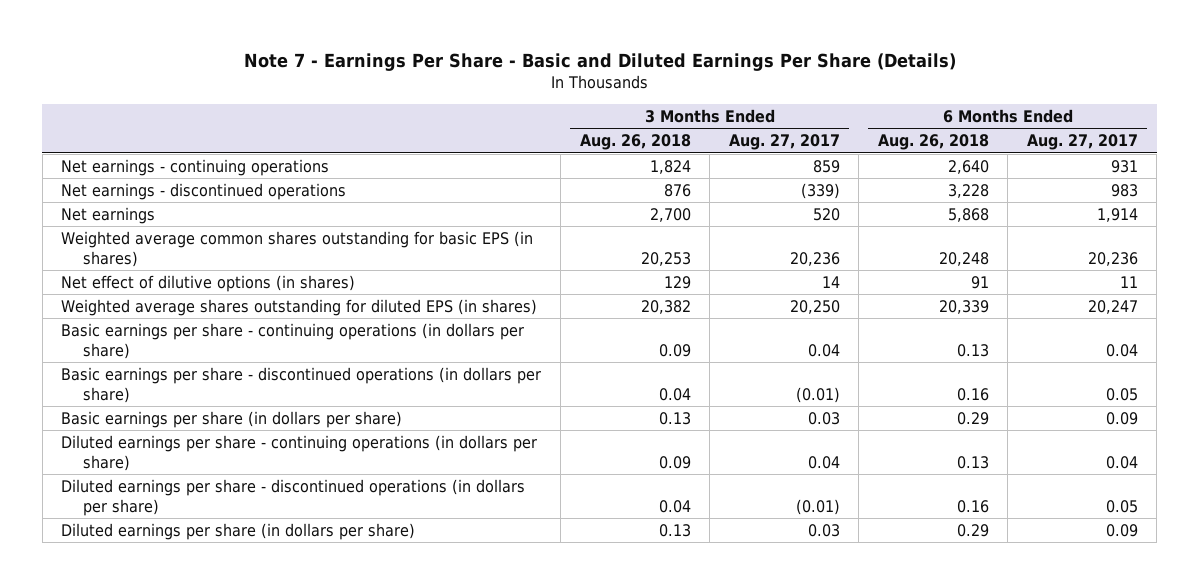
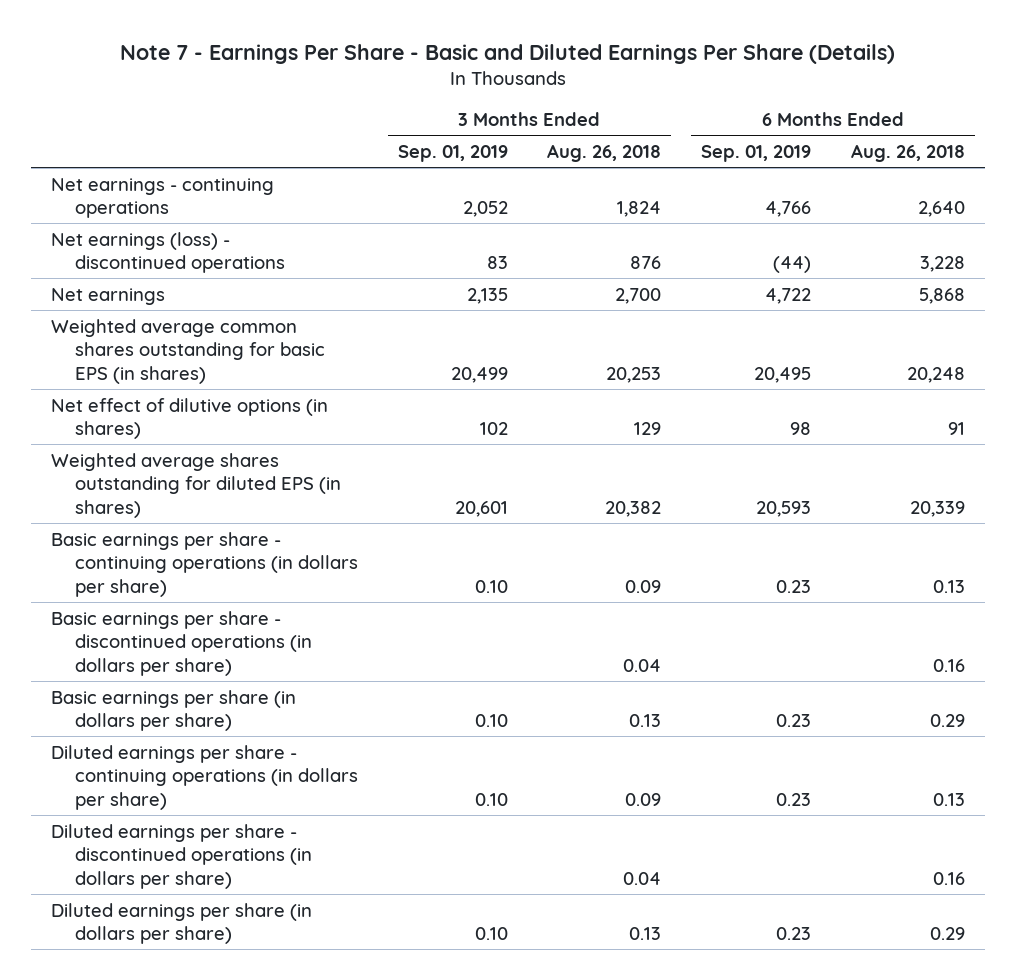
- | 3 Months Ended Aug. 26, 2018 | 3 Months Ended Aug. 27, 2017 | 6 Months Ended Aug. 26, 2018 | 6 Months Ended Aug. 27, 2017
+ | 3 Months Ended Sep. 01, 2019 | 3 Months Ended Aug. 26, 2018 | 6 Months Ended Sep. 01, 2019 | 6 Months Ended Aug. 26, 2018
- Net earnings - discontinued operations | 876 | (339) | 3,228 | 983
+ Net earnings (loss) - discontinued operations | 83 | 876 | (44) | 3,228

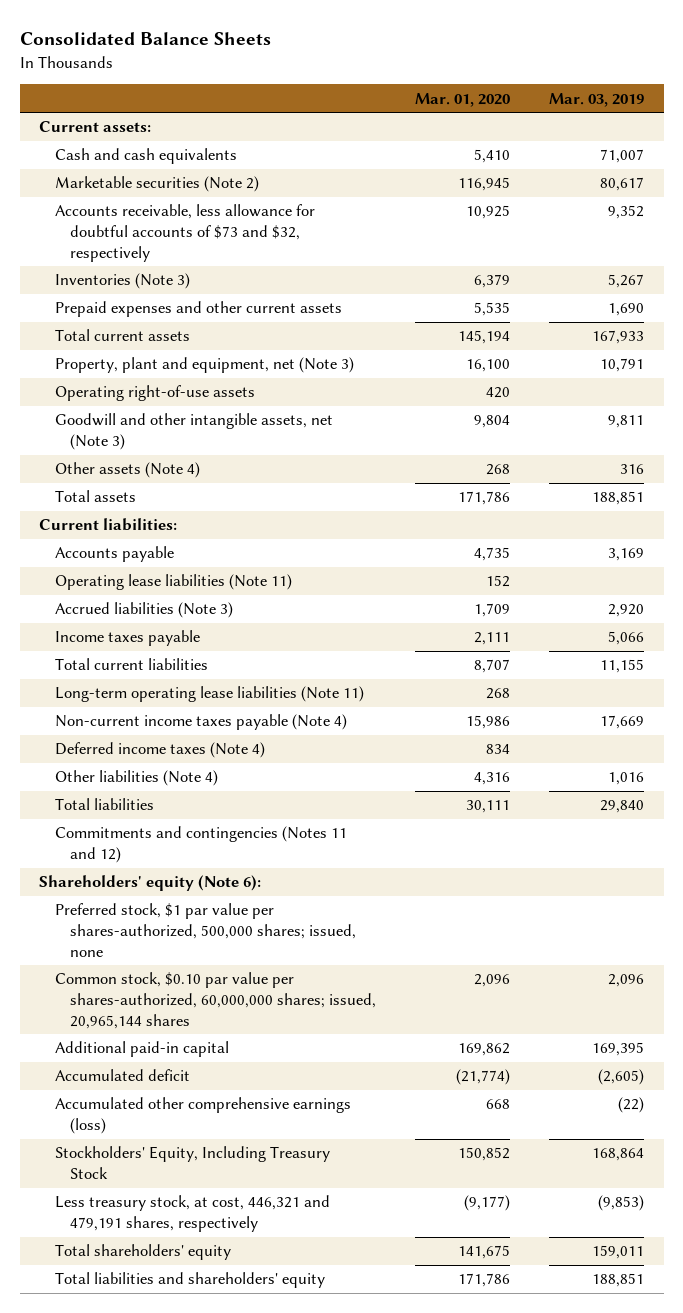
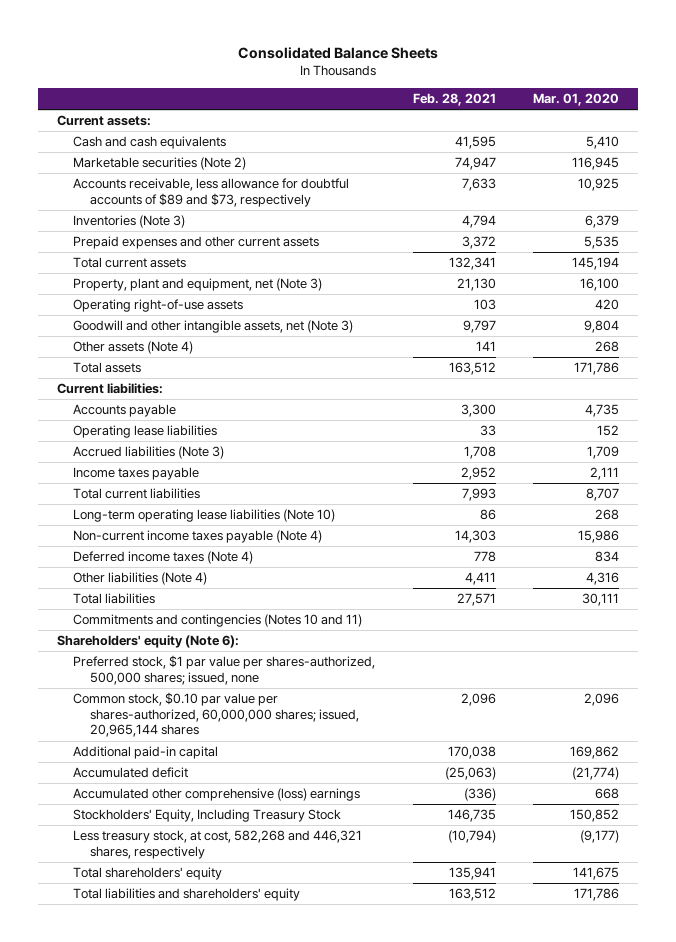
- | Mar. 01, 2020 | Mar. 03, 2019
+ | Feb. 28, 2021 | Mar. 01, 2020
- Accounts receivable, less allowance for doubtful accounts of $73 and $32, respectively | 10,925 | 9,352
+ Accounts receivable, less allowance for doubtful accounts of $89 and $73, respectively | 7,633 | 10,925
- Operating lease liabilities (Note 11) | 152 |
+ Operating lease liabilities | 33 | 152
- Long-term operating lease liabilities (Note 11) | 268 |
+ Long-term operating lease liabilities (Note 10) | 86 | 268
- Commitments and contingencies (Notes 11 and 12)
+ Commitments and contingencies (Notes 10 and 11)
- Accumulated other comprehensive earnings (loss) | 668 | (22)
+ Accumulated other comprehensive (loss) earnings | (336) | 668
- Less treasury stock, at cost, 446,321 and 479,191 shares, respectively | (9,177) | (9,853)
+ Less treasury stock, at cost, 582,268 and 446,321 shares, respectively | (10,794) | (9,177)

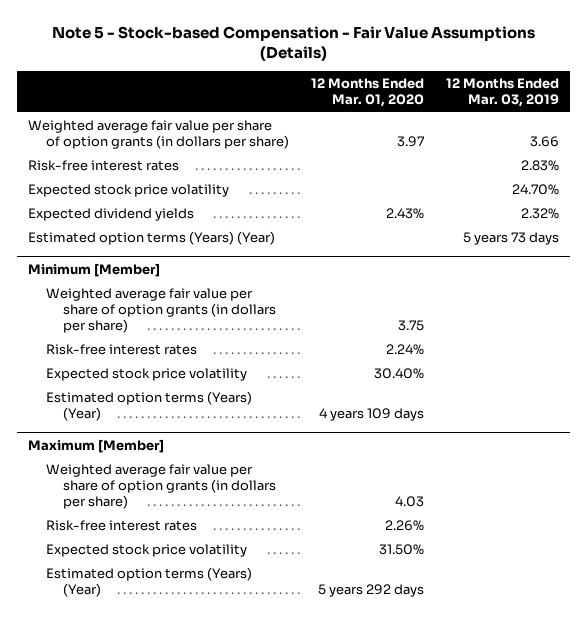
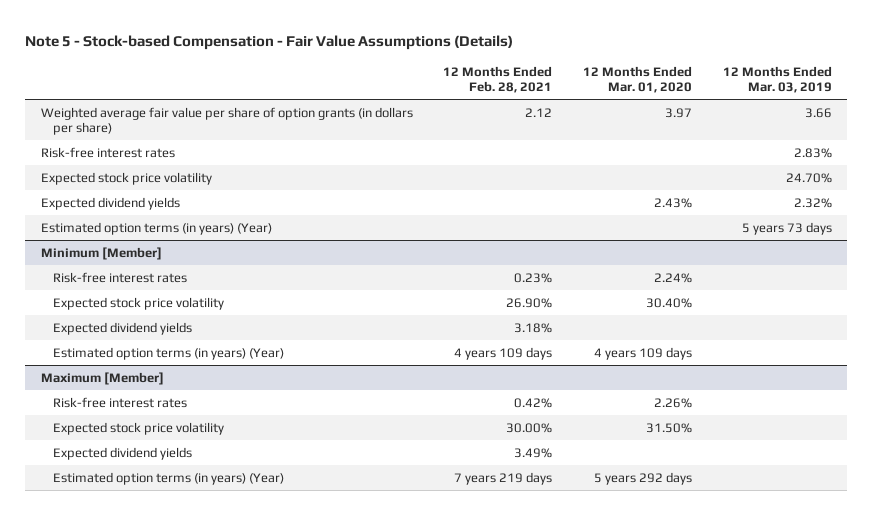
- | 12 Months Ended Mar. 01, 2020 | 12 Months Ended Mar. 03, 2019
+ | 12 Months Ended Feb. 28, 2021 | 12 Months Ended Mar. 01, 2020 | 12 Months Ended Mar. 03, 2019
- Estimated option terms (Years) (Year) | | 5 years 73 days
+ Estimated option terms (in years) (Year) | | | 5 years 73 days
@ Minimum [Member]
- Weighted average fair value per share of option grants (in dollars per share) | 3.75 |
- Estimated option terms (Years) (Year) | 4 years 109 days |
+ Expected dividend yields | 3.18% | |
+ Estimated option terms (in years) (Year) | 4 years 109 days | 4 years 109 days |
@ Maximum [Member]
- Weighted average fair value per share of option grants (in dollars per share) | 4.03 |
- Estimated option terms (Years) (Year) | 5 years 292 days |
+ Expected dividend yields | 3.49% | |
+ Estimated option terms (in years) (Year) | 7 years 219 days | 5 years 292 days |

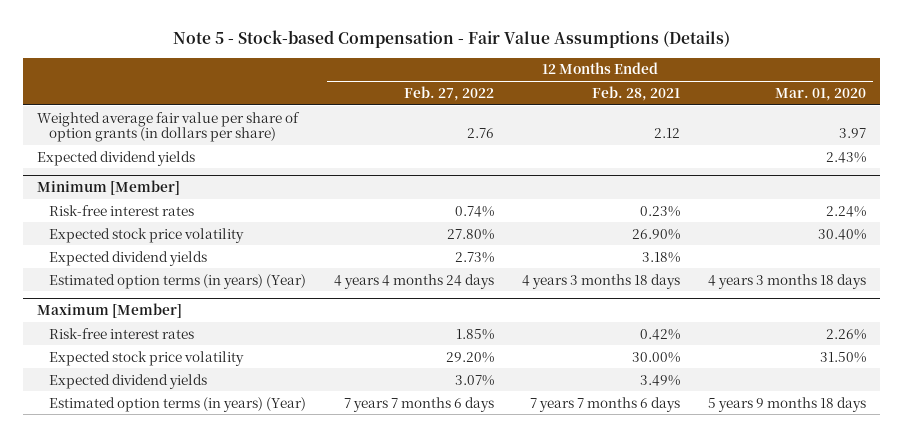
- | 12 Months Ended Feb. 28, 2021 | 12 Months Ended Mar. 01, 2020 | 12 Months Ended Mar. 03, 2019
+ | 12 Months Ended Feb. 27, 2022 | 12 Months Ended Feb. 28, 2021 | 12 Months Ended Mar. 01, 2020
- Risk-free interest rates | | | 2.83%
- Expected stock price volatility | | | 24.70%
- Estimated option terms (in years) (Year) | | | 5 years 73 days
@ Minimum [Member]
- Estimated option terms (in years) (Year) | 4 years 109 days | 4 years 109 days |
+ Estimated option terms (in years) (Year) | 4 years 4 months 24 days | 4 years 3 months 18 days | 4 years 3 months 18 days
@ Maximum [Member]
- Estimated option terms (in years) (Year) | 7 years 219 days | 5 years 292 days |
+ Estimated option terms (in years) (Year) | 7 years 7 months 6 days | 7 years 7 months 6 days | 5 years 9 months 18 days

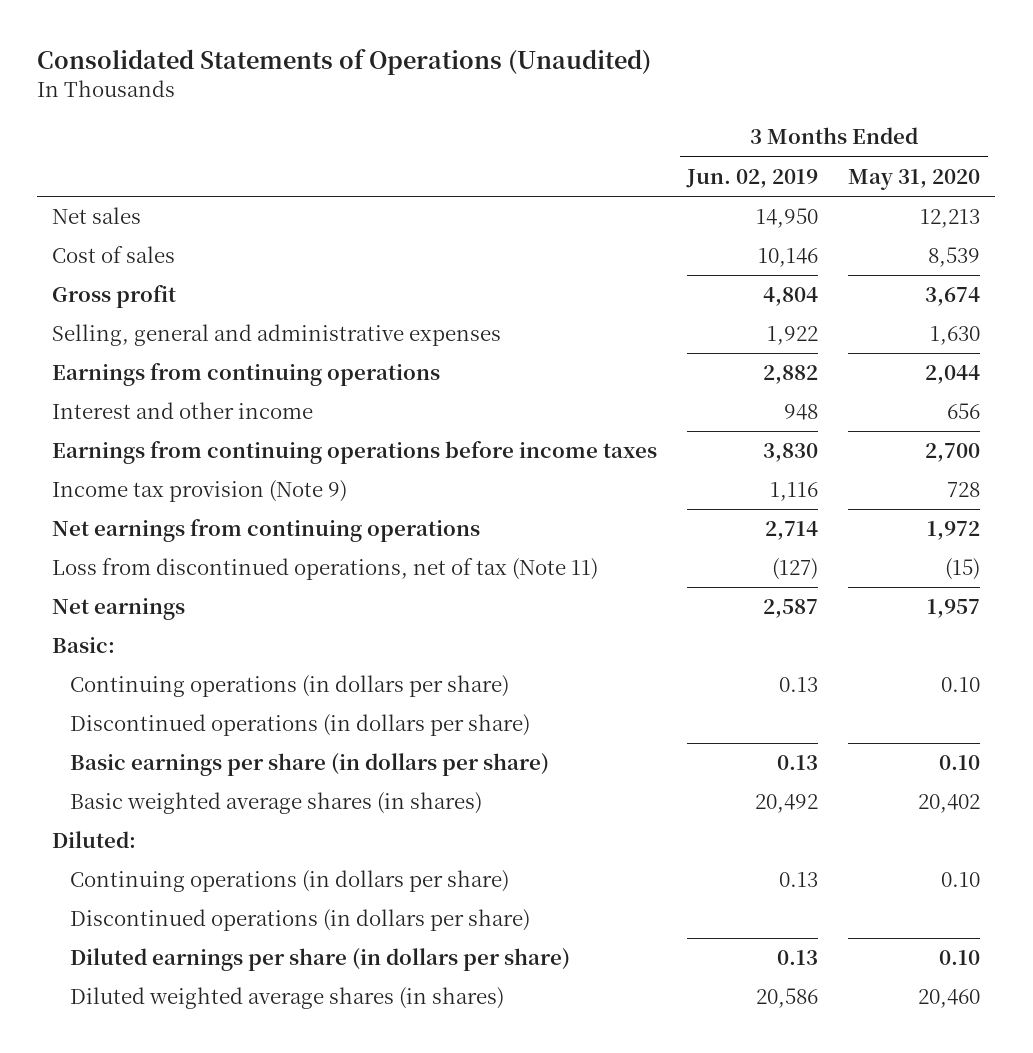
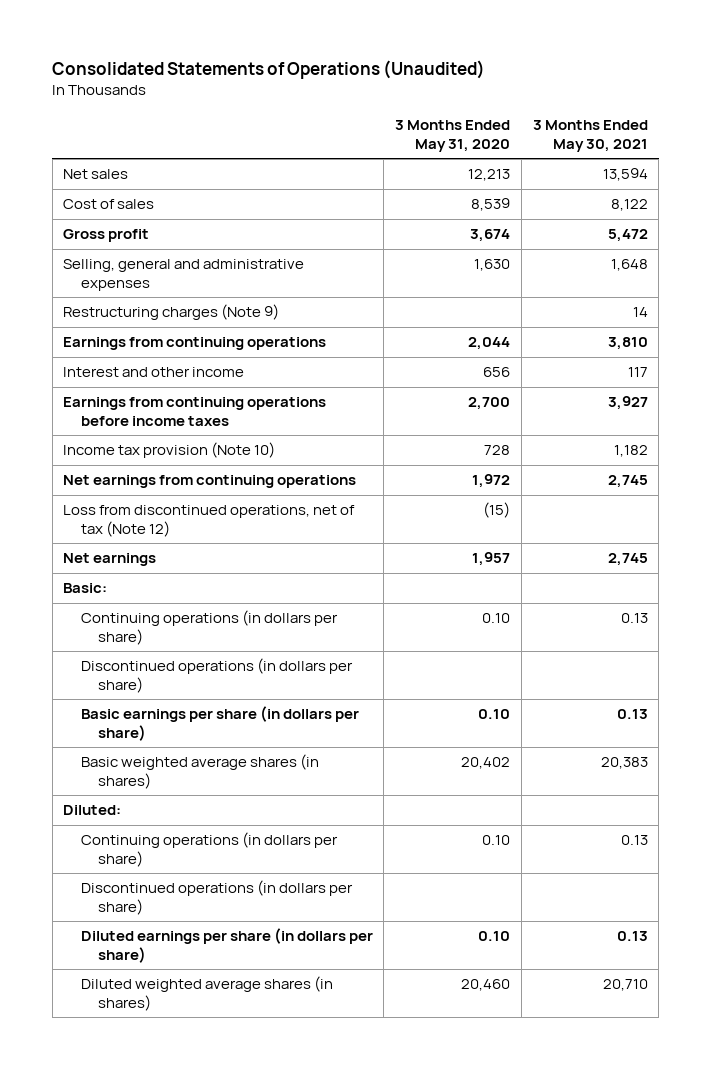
- | 3 Months Ended Jun. 02, 2019 | 3 Months Ended May 31, 2020
+ | 3 Months Ended May 31, 2020 | 3 Months Ended May 30, 2021
+ Restructuring charges (Note 9) | | 14
- Income tax provision (Note 9) | 1,116 | 728
+ Income tax provision (Note 10) | 728 | 1,182
- Loss from discontinued operations, net of tax (Note 11) | (127) | (15)
+ Loss from discontinued operations, net of tax (Note 12) | (15) |

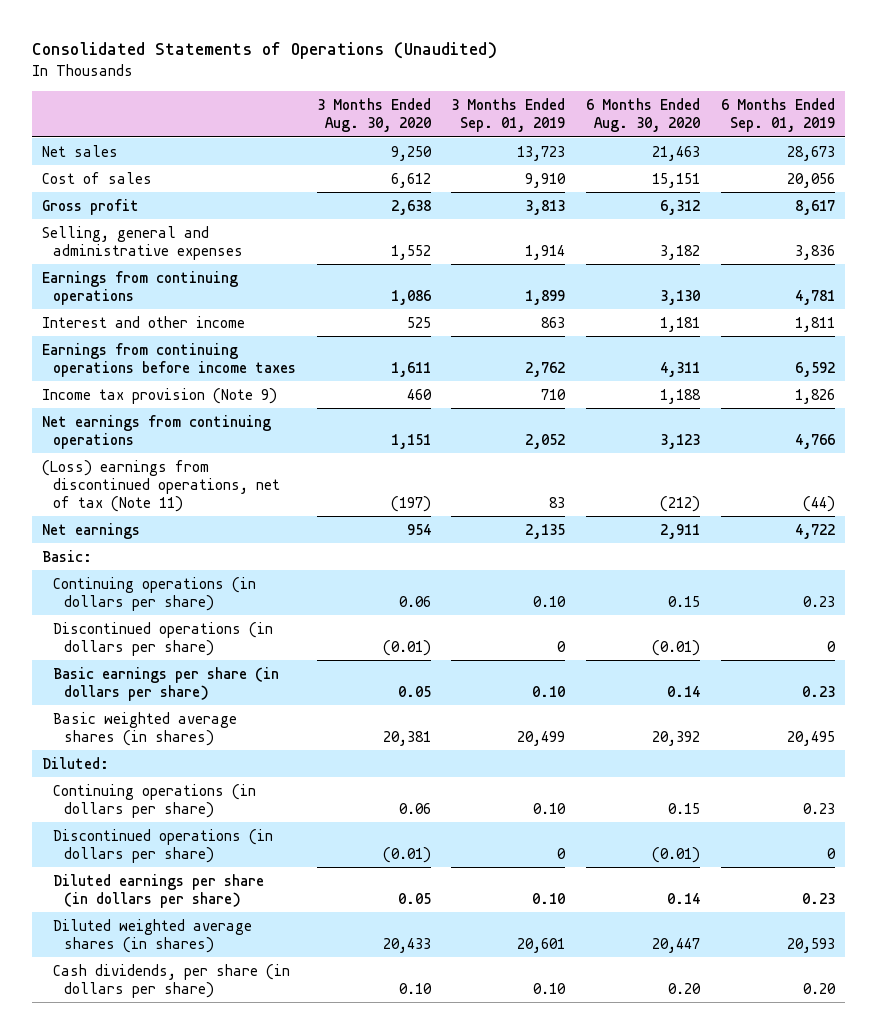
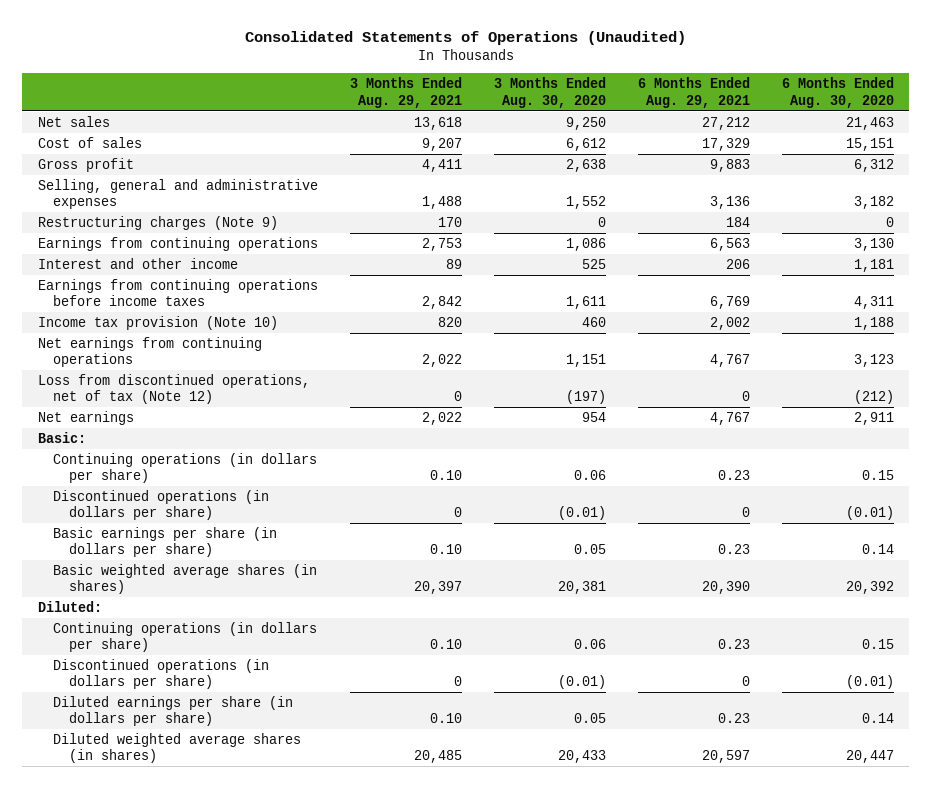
- | 3 Months Ended Aug. 30, 2020 | 3 Months Ended Sep. 01, 2019 | 6 Months Ended Aug. 30, 2020 | 6 Months Ended Sep. 01, 2019
+ | 3 Months Ended Aug. 29, 2021 | 3 Months Ended Aug. 30, 2020 | 6 Months Ended Aug. 29, 2021 | 6 Months Ended Aug. 30, 2020
+ Restructuring charges (Note 9) | 170 | 0 | 184 | 0
- Income tax provision (Note 9) | 460 | 710 | 1,188 | 1,826
+ Income tax provision (Note 10) | 820 | 460 | 2,002 | 1,188
- (Loss) earnings from discontinued operations, net of tax (Note 11) | (197) | 83 | (212) | (44)
+ Loss from discontinued operations, net of tax (Note 12) | 0 | (197) | 0 | (212)
- Cash dividends, per share (in dollars per share) | 0.10 | 0.10 | 0.20 | 0.20

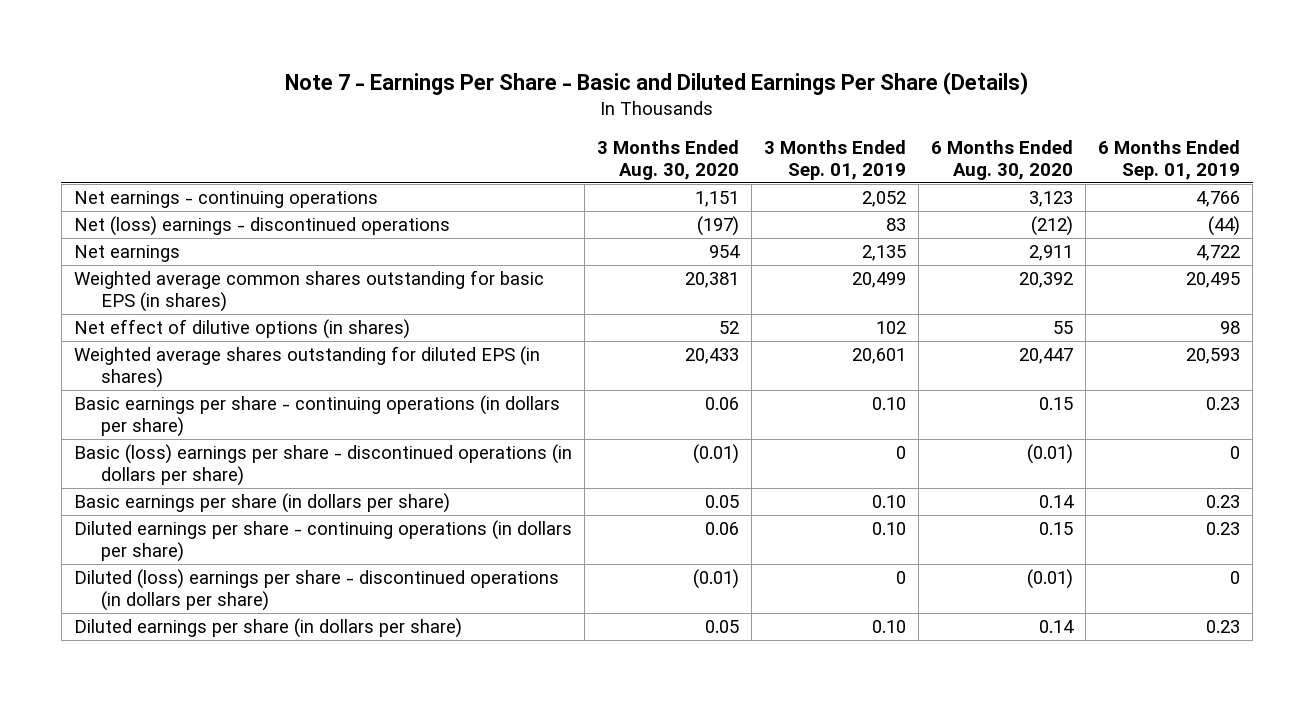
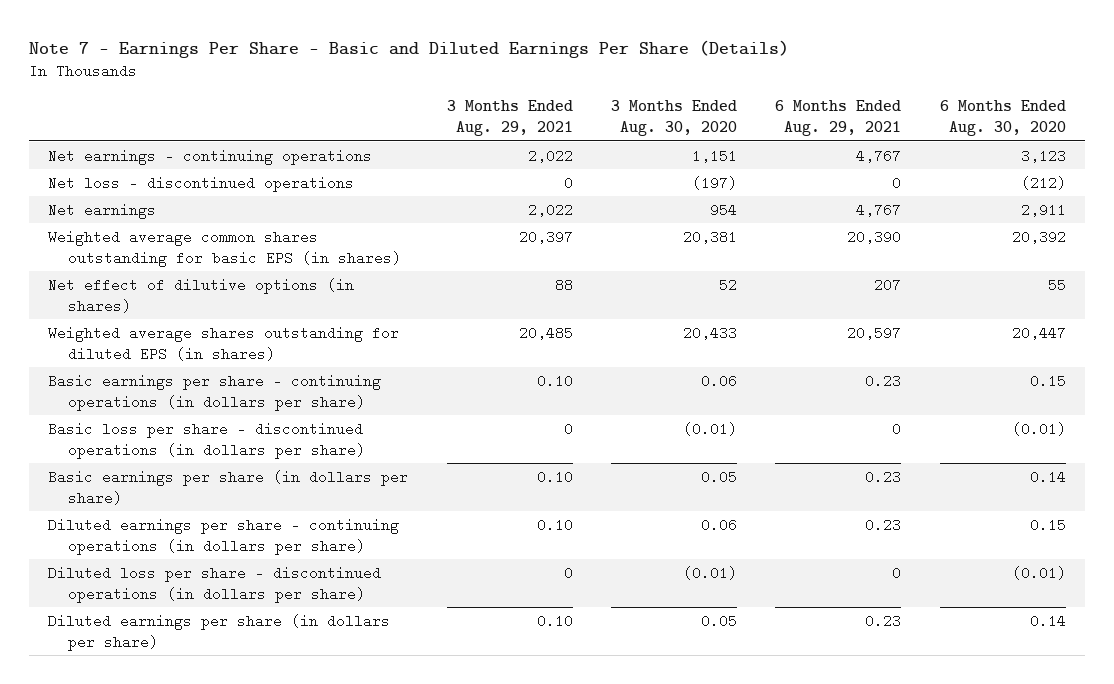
- | 3 Months Ended Aug. 30, 2020 | 3 Months Ended Sep. 01, 2019 | 6 Months Ended Aug. 30, 2020 | 6 Months Ended Sep. 01, 2019
+ | 3 Months Ended Aug. 29, 2021 | 3 Months Ended Aug. 30, 2020 | 6 Months Ended Aug. 29, 2021 | 6 Months Ended Aug. 30, 2020
- Net (loss) earnings - discontinued operations | (197) | 83 | (212) | (44)
+ Net loss - discontinued operations | 0 | (197) | 0 | (212)
- Basic (loss) earnings per share - discontinued operations (in dollars per share) | (0.01) | 0 | (0.01) | 0
+ Basic loss per share - discontinued operations (in dollars per share) | 0 | (0.01) | 0 | (0.01)
- Diluted (loss) earnings per share - discontinued operations (in dollars per share) | (0.01) | 0 | (0.01) | 0
+ Diluted loss per share - discontinued operations (in dollars per share) | 0 | (0.01) | 0 | (0.01)

